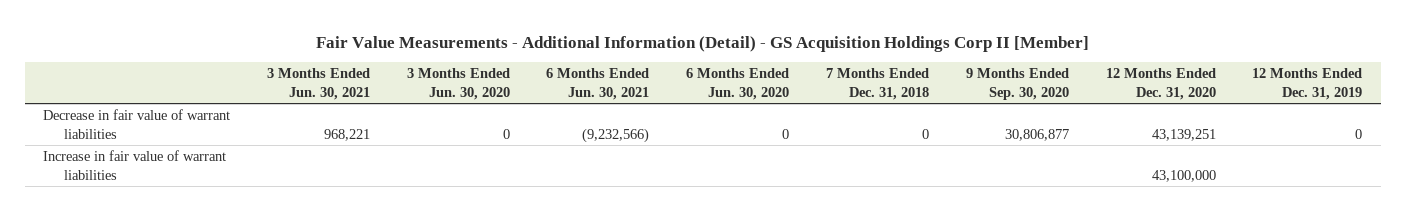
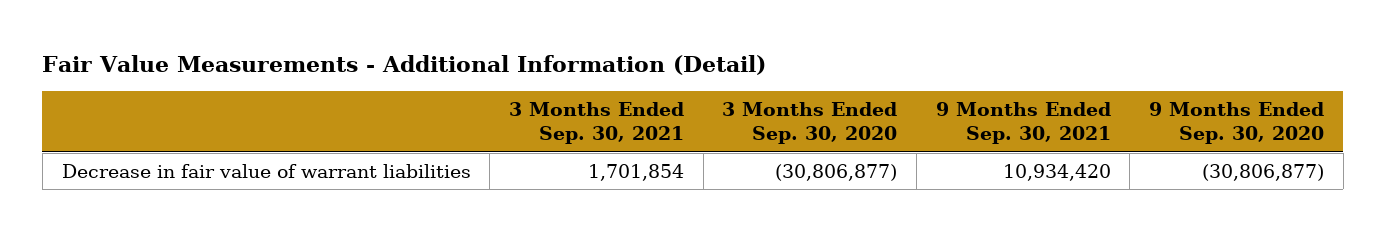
- Fair Value Measurements - Additional Information (Detail) - GS Acquisition Holdings Corp II [Member]
+ Fair Value Measurements - Additional Information (Detail)
- | 3 Months Ended Jun. 30, 2021 | 3 Months Ended Jun. 30, 2020 | 6 Months Ended Jun. 30, 2021 | 6 Months Ended Jun. 30, 2020 | 7 Months Ended Dec. 31, 2018 | 9 Months Ended Sep. 30, 2020 | 12 Months Ended Dec. 31, 2020 | 12 Months Ended Dec. 31, 2019
+ | 3 Months Ended Sep. 30, 2021 | 3 Months Ended Sep. 30, 2020 | 9 Months Ended Sep. 30, 2021 | 9 Months Ended Sep. 30, 2020
- Decrease in fair value of warrant liabilities | 968,221 | 0 | (9,232,566) | 0 | 0 | 30,806,877 | 43,139,251 | 0
- Increase in fair value of warrant liabilities | | | | | | | 43,100,000 |
+ Decrease in fair value of warrant liabilities | 1,701,854 | (30,806,877) | 10,934,420 | (30,806,877)

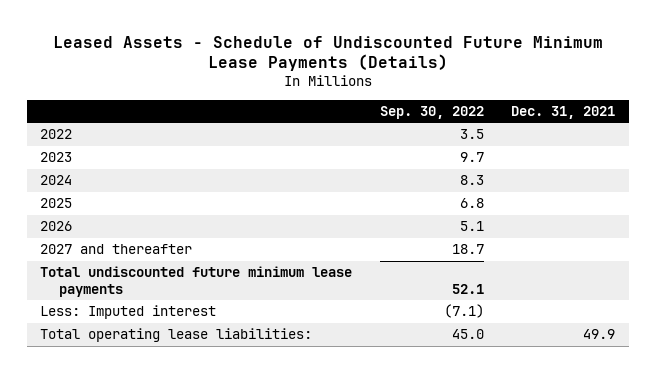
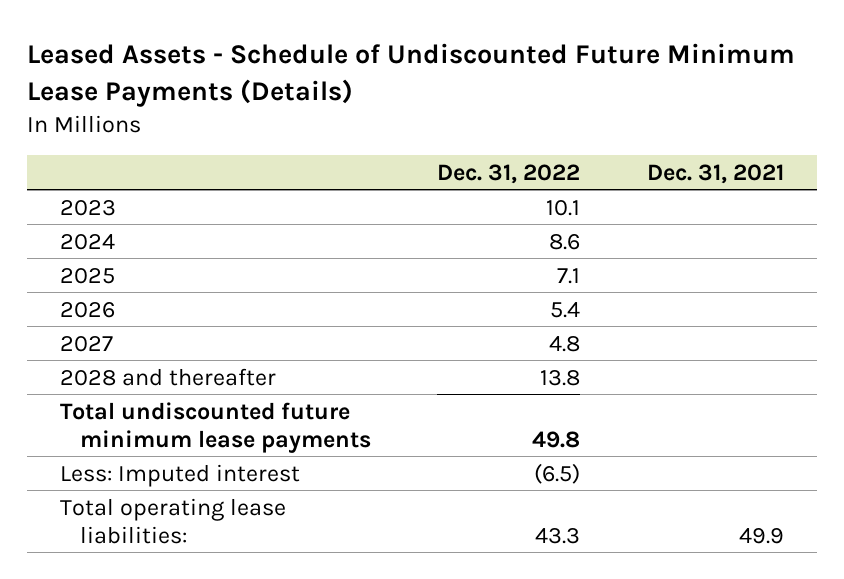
- | Sep. 30, 2022 | Dec. 31, 2021
+ | Dec. 31, 2022 | Dec. 31, 2021
- 2022 | 3.5 |
- 2027 and thereafter | 18.7 |
+ 2027 | 4.8 |
+ 2028 and thereafter | 13.8 |

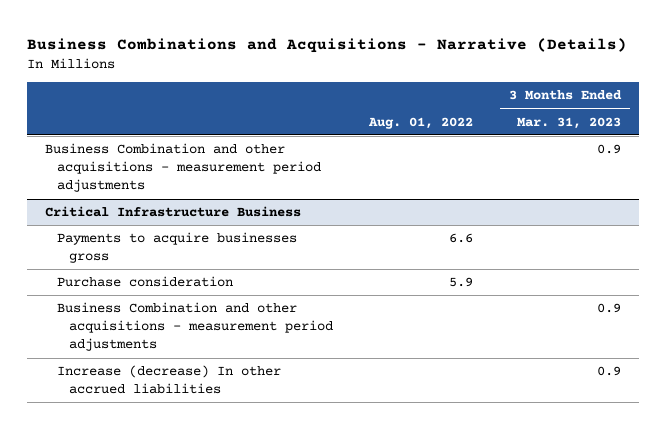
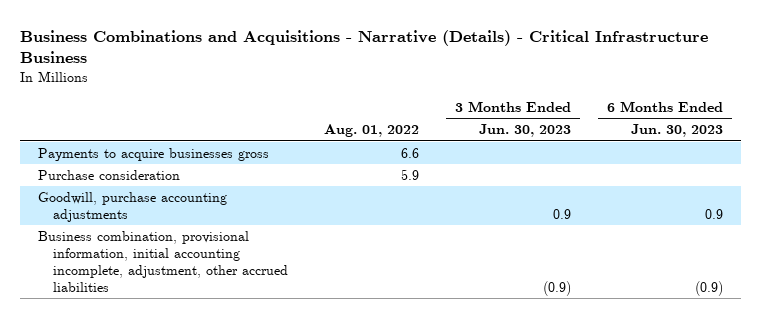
- Business Combinations and Acquisitions - Narrative (Details)
+ Business Combinations and Acquisitions - Narrative (Details) - Critical Infrastructure Business
- | Aug. 01, 2022 | 3 Months Ended Mar. 31, 2023
+ | Aug. 01, 2022 | 3 Months Ended Jun. 30, 2023 | 6 Months Ended Jun. 30, 2023
- Business Combination and other acquisitions - measurement period adjustments | | 0.9
- Critical Infrastructure Business
- Payments to acquire businesses gross | 6.6 |
- Purchase consideration | 5.9 |
- Business Combination and other acquisitions - measurement period adjustments | | 0.9
- Increase (decrease) In other accrued liabilities | | 0.9
+ Payments to acquire businesses gross | 6.6 | |
+ Purchase consideration | 5.9 | |
+ Goodwill, purchase accounting adjustments | | 0.9 | 0.9
+ Business combination, provisional information, initial accounting incomplete, adjustment, other accrued liabilities | | (0.9) | (0.9)

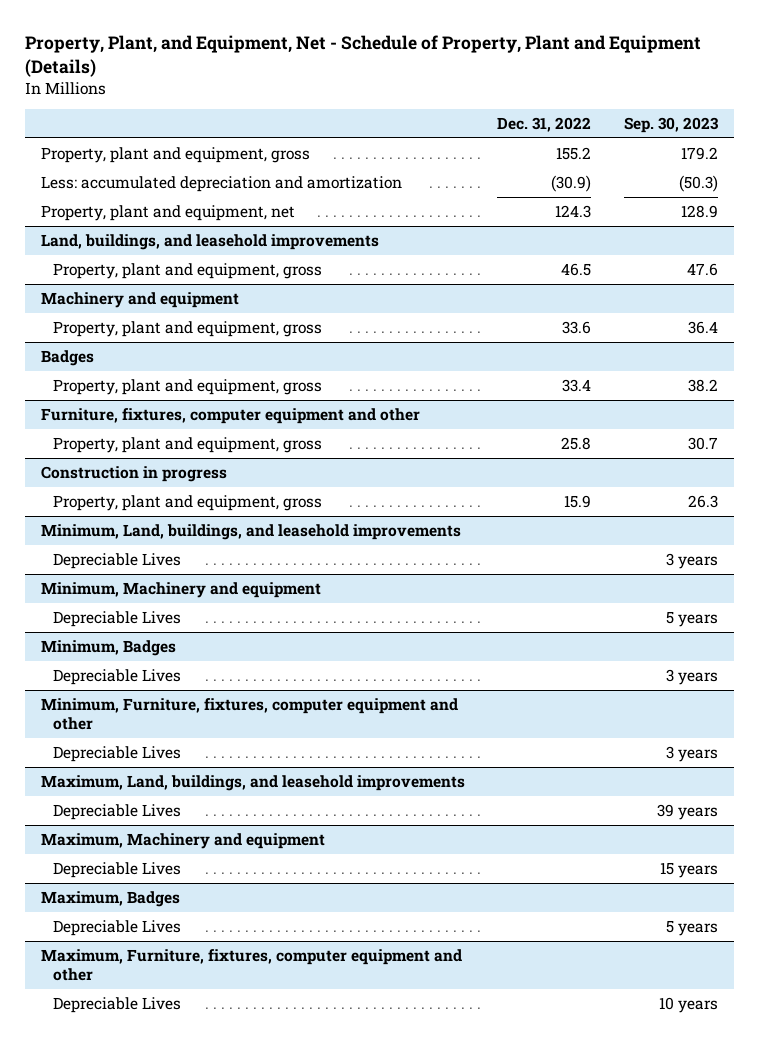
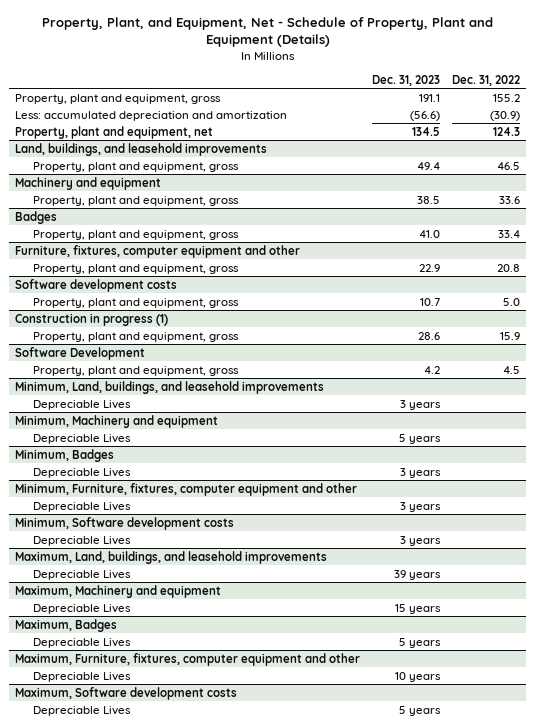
- | Dec. 31, 2022 | Sep. 30, 2023
+ | Dec. 31, 2023 | Dec. 31, 2022
@ Furniture, fixtures, computer equipment and other
- Property, plant and equipment, gross | 25.8 | 30.7
- Construction in progress
@ Furniture, fixtures, computer equipment and other
+ Property, plant and equipment, gross | 22.9 | 20.8
+ Software development costs
+ Property, plant and equipment, gross | 10.7 | 5.0
+ Construction in progress (1)
+ Software Development
+ Property, plant and equipment, gross | 4.2 | 4.5
+ Minimum, Software development costs
+ Depreciable Lives | 3 years |
+ Maximum, Software development costs
+ Depreciable Lives | 5 years |

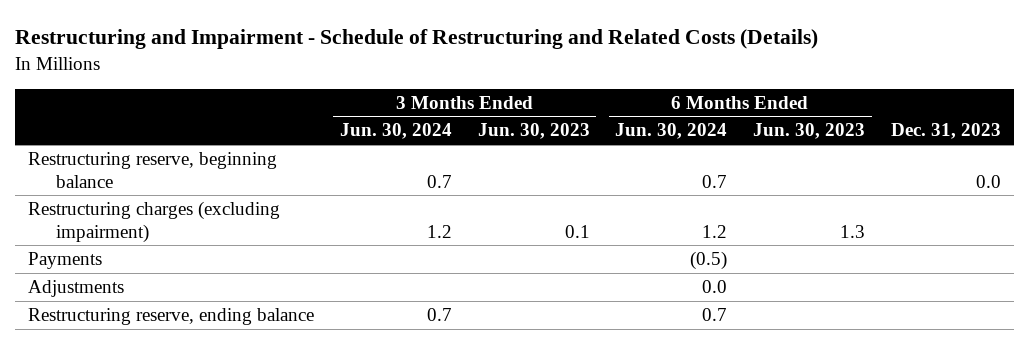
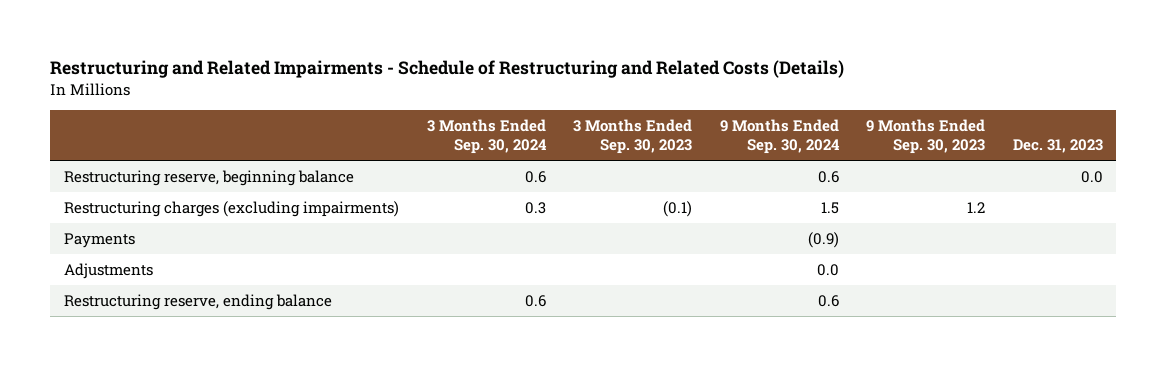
- Restructuring and Impairment - Schedule of Restructuring and Related Costs (Details)
+ Restructuring and Related Impairments - Schedule of Restructuring and Related Costs (Details)
- | 3 Months Ended Jun. 30, 2024 | 3 Months Ended Jun. 30, 2023 | 6 Months Ended Jun. 30, 2024 | 6 Months Ended Jun. 30, 2023 | Dec. 31, 2023
+ | 3 Months Ended Sep. 30, 2024 | 3 Months Ended Sep. 30, 2023 | 9 Months Ended Sep. 30, 2024 | 9 Months Ended Sep. 30, 2023 | Dec. 31, 2023
- Restructuring charges (excluding impairment) | 1.2 | 0.1 | 1.2 | 1.3 |
+ Restructuring charges (excluding impairments) | 0.3 | (0.1) | 1.5 | 1.2 |

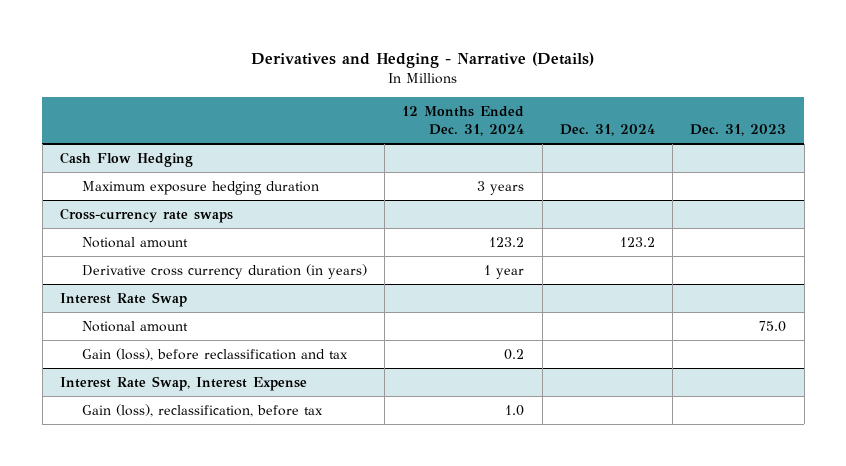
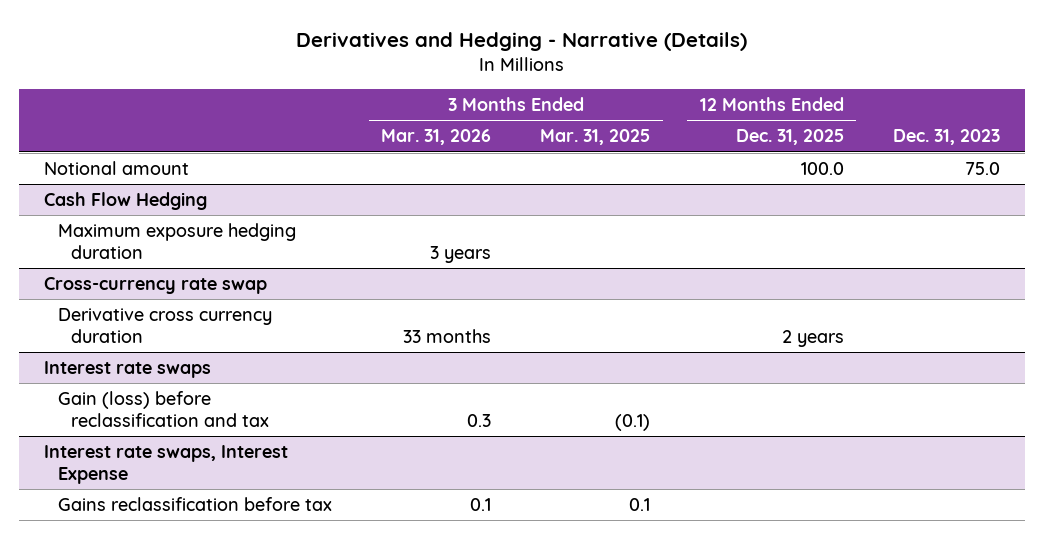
- | 12 Months Ended Dec. 31, 2024 | Dec. 31, 2024 | Dec. 31, 2023
+ | 3 Months Ended Mar. 31, 2026 | 3 Months Ended Mar. 31, 2025 | 12 Months Ended Dec. 31, 2025 | Dec. 31, 2023
+ Notional amount | | | 100.0 | 75.0
- Cross-currency rate swaps
- Notional amount | 123.2 | 123.2 |
- Derivative cross currency duration (in years) | 1 year | |
- Interest Rate Swap
- Notional amount | | | 75.0
- Gain (loss), before reclassification and tax | 0.2 | |
- Interest Rate Swap, Interest Expense
- Gain (loss), reclassification, before tax | 1.0 | |
+ Cross-currency rate swap
+ Derivative cross currency duration | 33 months | | 2 years |
+ Interest rate swaps
+ Gain (loss) before reclassification and tax | 0.3 | (0.1) | |
+ Interest rate swaps, Interest Expense
+ Gains reclassification before tax | 0.1 | 0.1 | |

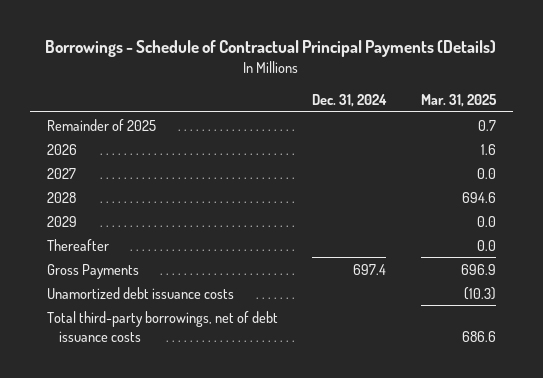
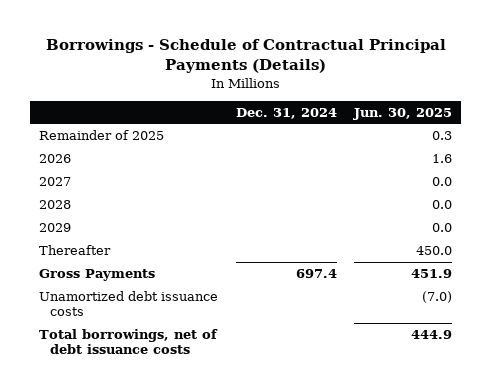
- | Dec. 31, 2024 | Mar. 31, 2025
+ | Dec. 31, 2024 | Jun. 30, 2025
- Total third-party borrowings, net of debt issuance costs | | 686.6
+ Total borrowings, net of debt issuance costs | | 444.9

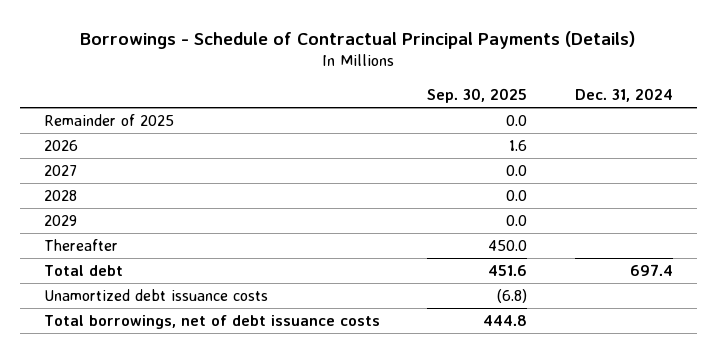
- | Dec. 31, 2024 | Jun. 30, 2025
+ | Sep. 30, 2025 | Dec. 31, 2024
- Gross Payments | 697.4 | 451.9
+ Total debt | 451.6 | 697.4

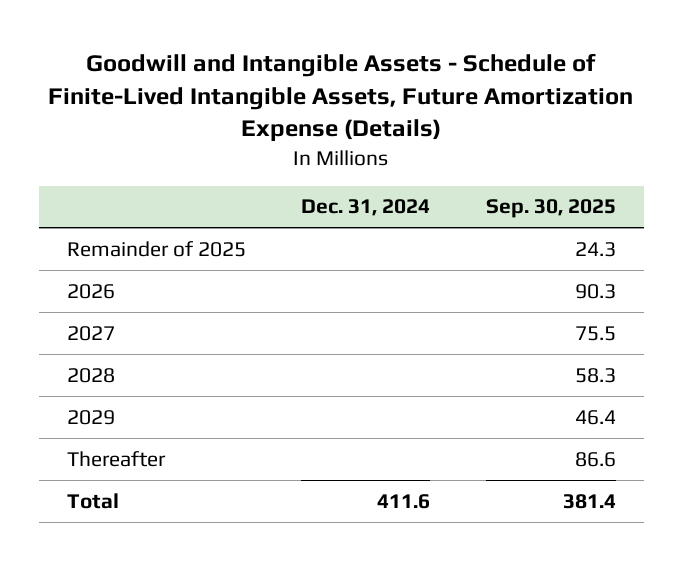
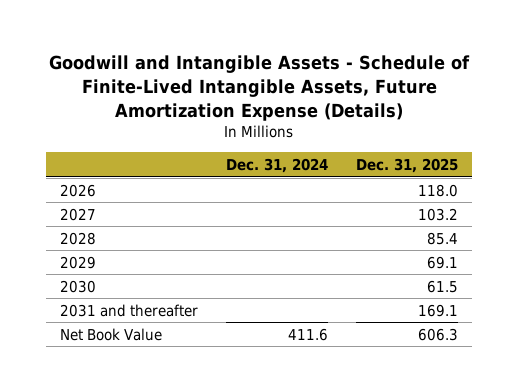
- | Dec. 31, 2024 | Sep. 30, 2025
+ | Dec. 31, 2024 | Dec. 31, 2025
- Remainder of 2025 | | 24.3
- Thereafter | | 86.6
- Total | 411.6 | 381.4
+ 2030 | | 61.5
+ 2031 and thereafter | | 169.1
+ Net Book Value | 411.6 | 606.3

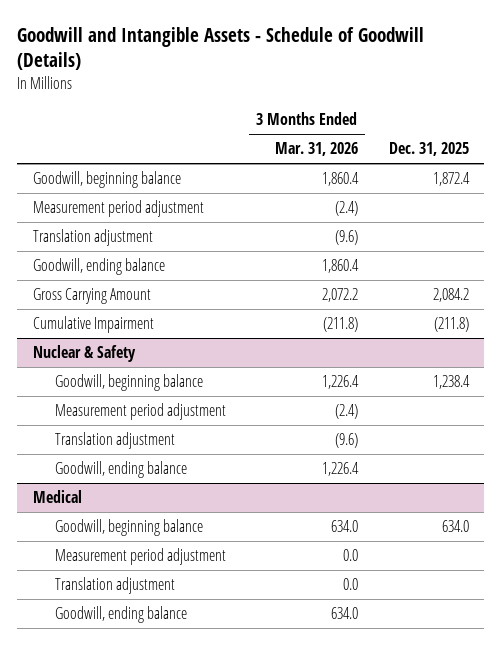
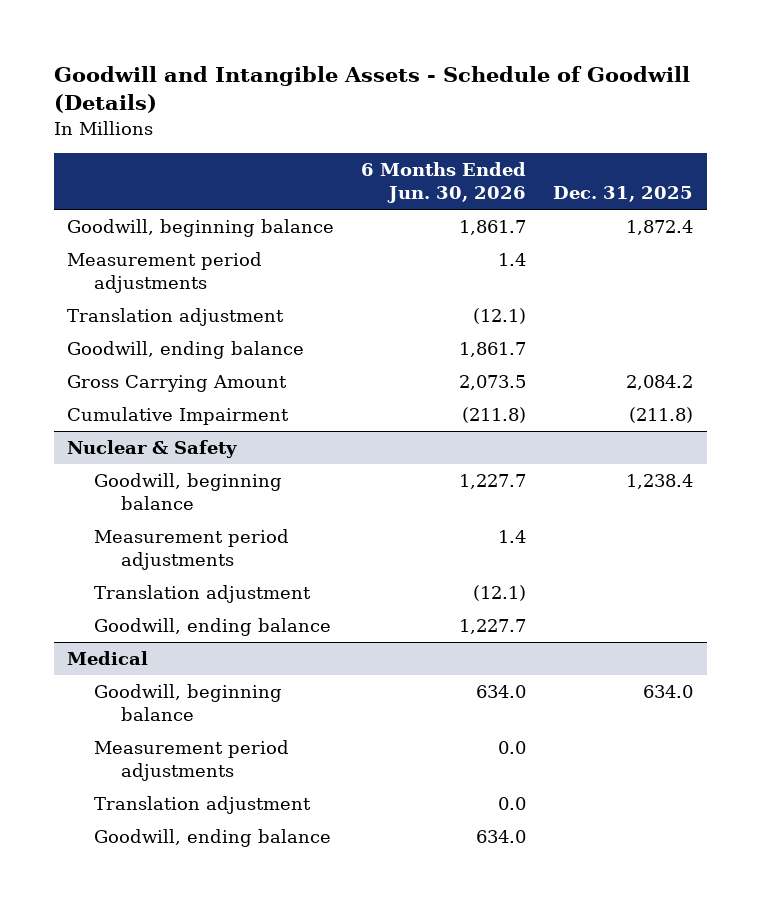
- | 3 Months Ended Mar. 31, 2026 | Dec. 31, 2025
+ | 6 Months Ended Jun. 30, 2026 | Dec. 31, 2025
- Measurement period adjustment | (2.4) |
+ Measurement period adjustments | 1.4 |
@ Nuclear & Safety
- Measurement period adjustment | (2.4) |
+ Measurement period adjustments | 1.4 |
@ Medical
- Measurement period adjustment | 0.0 |
+ Measurement period adjustments | 0.0 |

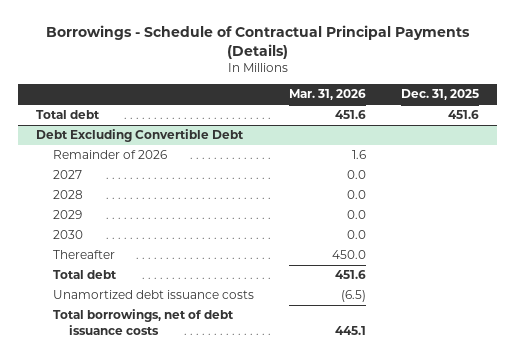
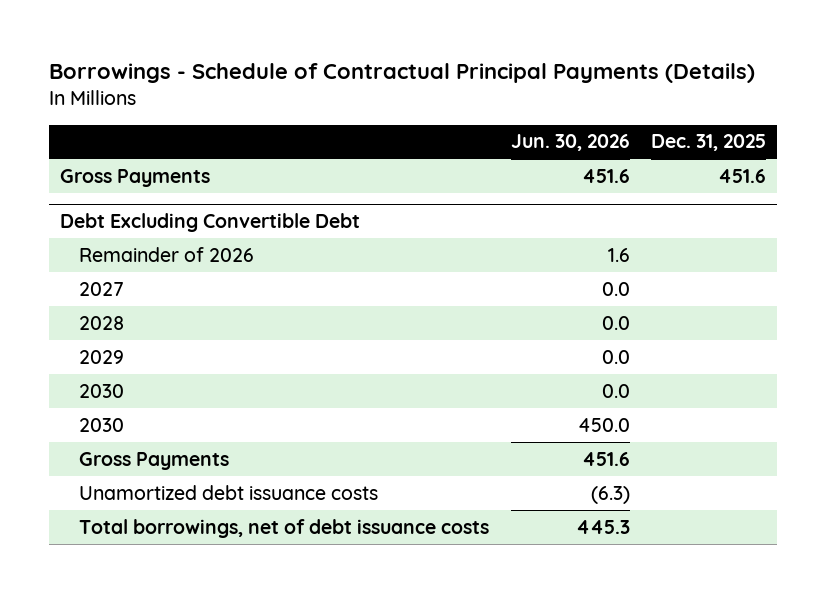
- | Mar. 31, 2026 | Dec. 31, 2025
+ | Jun. 30, 2026 | Dec. 31, 2025
- Total debt | 451.6 | 451.6
+ Gross Payments | 451.6 | 451.6
@ Debt Excluding Convertible Debt
- Thereafter | 450.0 |
- Total debt | 451.6 |
+ 2030 | 450.0 |
+ Gross Payments | 451.6 |

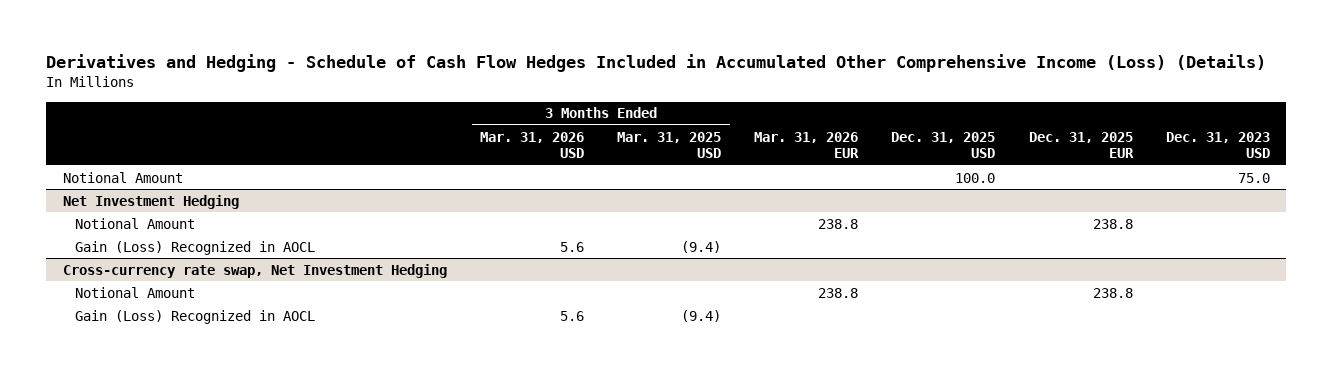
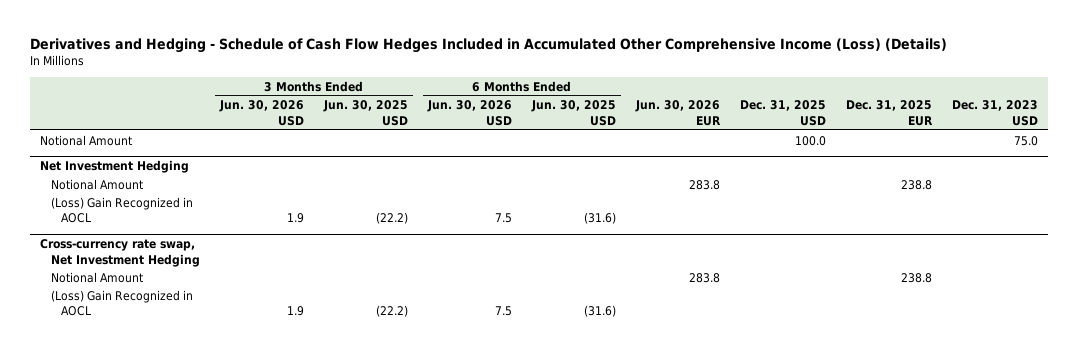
- | 3 Months Ended Mar. 31, 2026 USD | 3 Months Ended Mar. 31, 2025 USD | Mar. 31, 2026 EUR | Dec. 31, 2025 USD | Dec. 31, 2025 EUR | Dec. 31, 2023 USD
+ | 3 Months Ended Jun. 30, 2026 USD | 3 Months Ended Jun. 30, 2025 USD | 6 Months Ended Jun. 30, 2026 USD | 6 Months Ended Jun. 30, 2025 USD | Jun. 30, 2026 EUR | Dec. 31, 2025 USD | Dec. 31, 2025 EUR | Dec. 31, 2023 USD
@ Net Investment Hedging
- Gain (Loss) Recognized in AOCL | 5.6 | (9.4) | | | |
+ (Loss) Gain Recognized in AOCL | 1.9 | (22.2) | 7.5 | (31.6) | | | |
@ Cross-currency rate swap, Net Investment Hedging
- Gain (Loss) Recognized in AOCL | 5.6 | (9.4) | | | |
+ (Loss) Gain Recognized in AOCL | 1.9 | (22.2) | 7.5 | (31.6) | | | |

